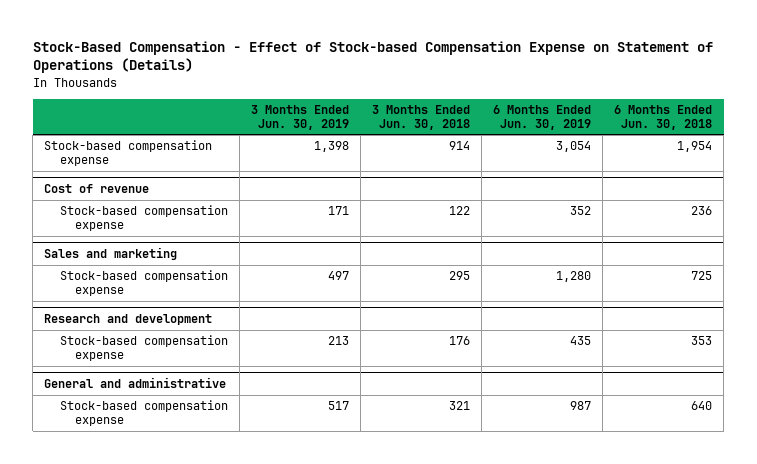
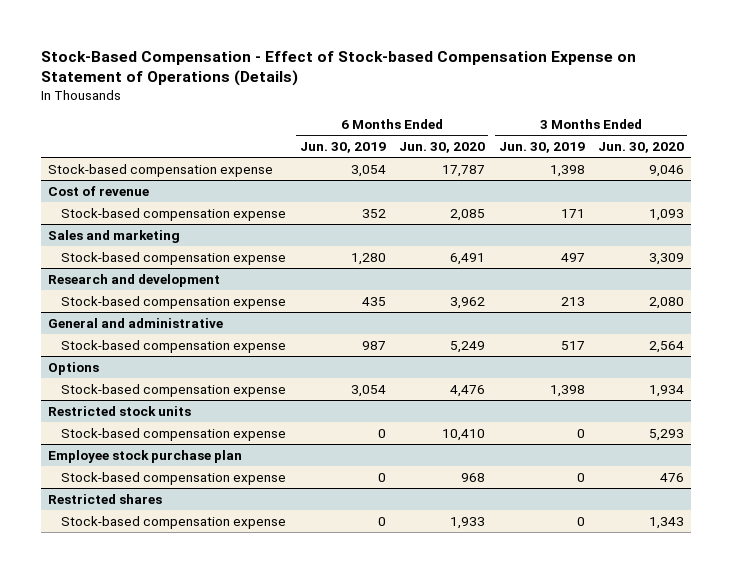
- | 3 Months Ended Jun. 30, 2019 | 3 Months Ended Jun. 30, 2018 | 6 Months Ended Jun. 30, 2019 | 6 Months Ended Jun. 30, 2018
+ | 6 Months Ended Jun. 30, 2019 | 6 Months Ended Jun. 30, 2020 | 3 Months Ended Jun. 30, 2019 | 3 Months Ended Jun. 30, 2020
+ Options
+ Stock-based compensation expense | 3,054 | 4,476 | 1,398 | 1,934
+ Restricted stock units
+ Stock-based compensation expense | 0 | 10,410 | 0 | 5,293
+ Employee stock purchase plan
+ Stock-based compensation expense | 0 | 968 | 0 | 476
+ Restricted shares
+ Stock-based compensation expense | 0 | 1,933 | 0 | 1,343

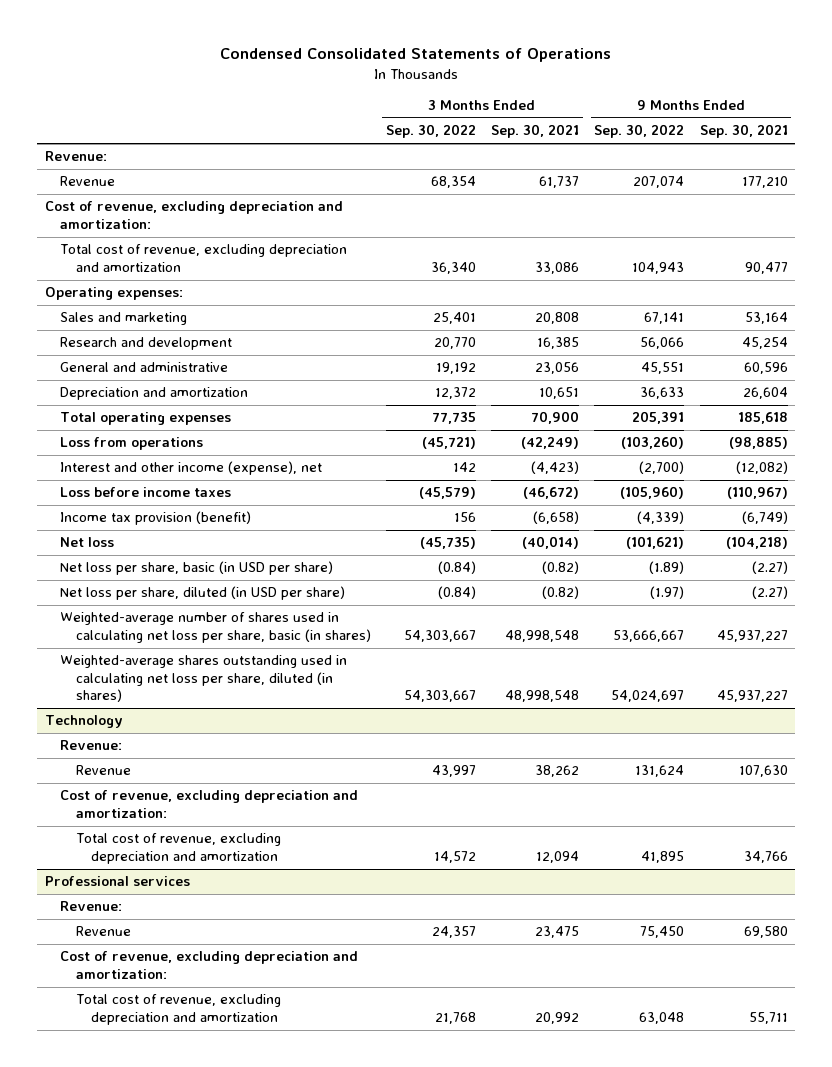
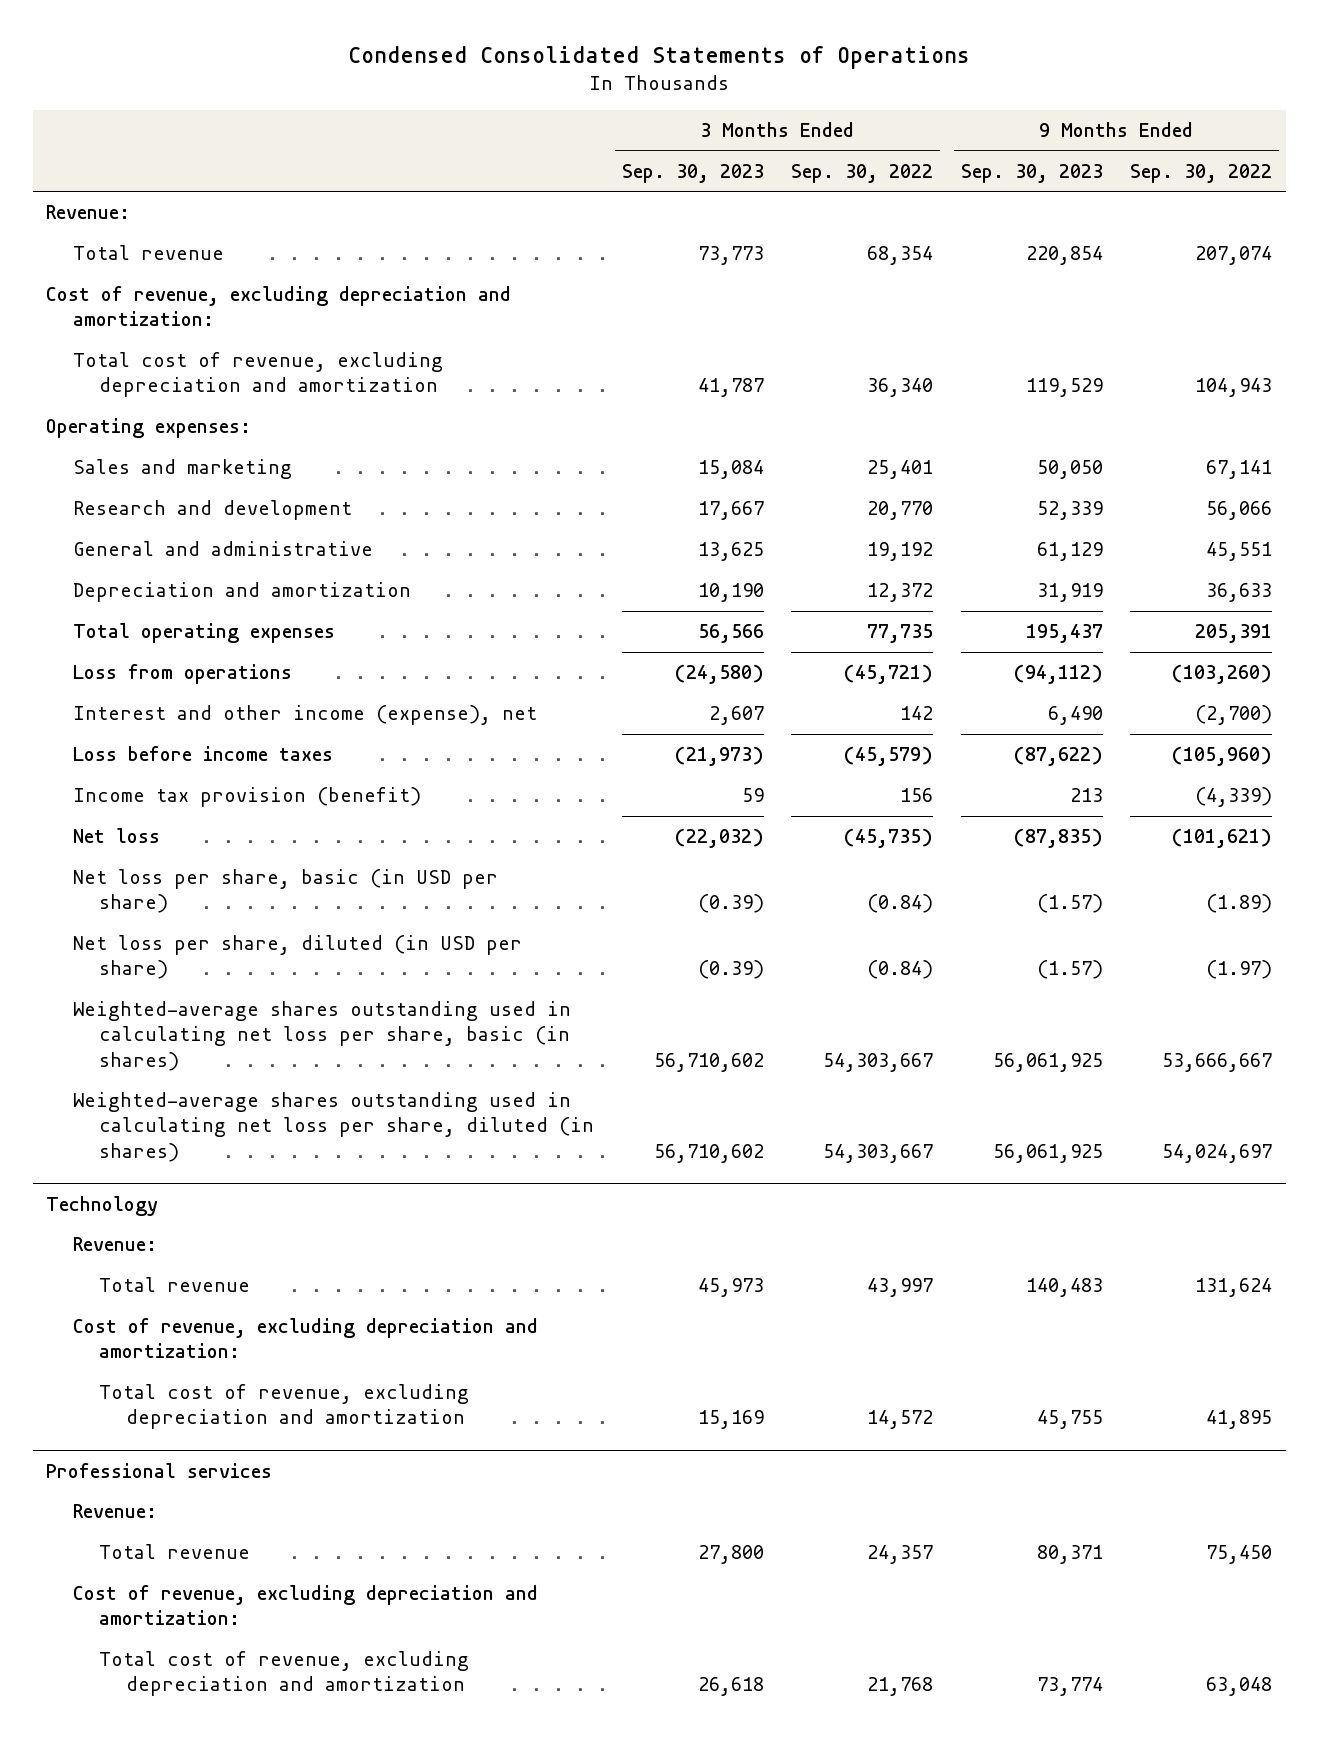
- | 3 Months Ended Sep. 30, 2022 | 3 Months Ended Sep. 30, 2021 | 9 Months Ended Sep. 30, 2022 | 9 Months Ended Sep. 30, 2021
+ | 3 Months Ended Sep. 30, 2023 | 3 Months Ended Sep. 30, 2022 | 9 Months Ended Sep. 30, 2023 | 9 Months Ended Sep. 30, 2022
- Revenue | 68,354 | 61,737 | 207,074 | 177,210
+ Total revenue | 73,773 | 68,354 | 220,854 | 207,074
- Weighted-average number of shares used in calculating net loss per share, basic (in shares) | 54,303,667 | 48,998,548 | 53,666,667 | 45,937,227
+ Weighted-average shares outstanding used in calculating net loss per share, basic (in shares) | 56,710,602 | 54,303,667 | 56,061,925 | 53,666,667
@ Technology
- Revenue | 43,997 | 38,262 | 131,624 | 107,630
+ Total revenue | 45,973 | 43,997 | 140,483 | 131,624
@ Professional services
- Revenue | 24,357 | 23,475 | 75,450 | 69,580
+ Total revenue | 27,800 | 24,357 | 80,371 | 75,450

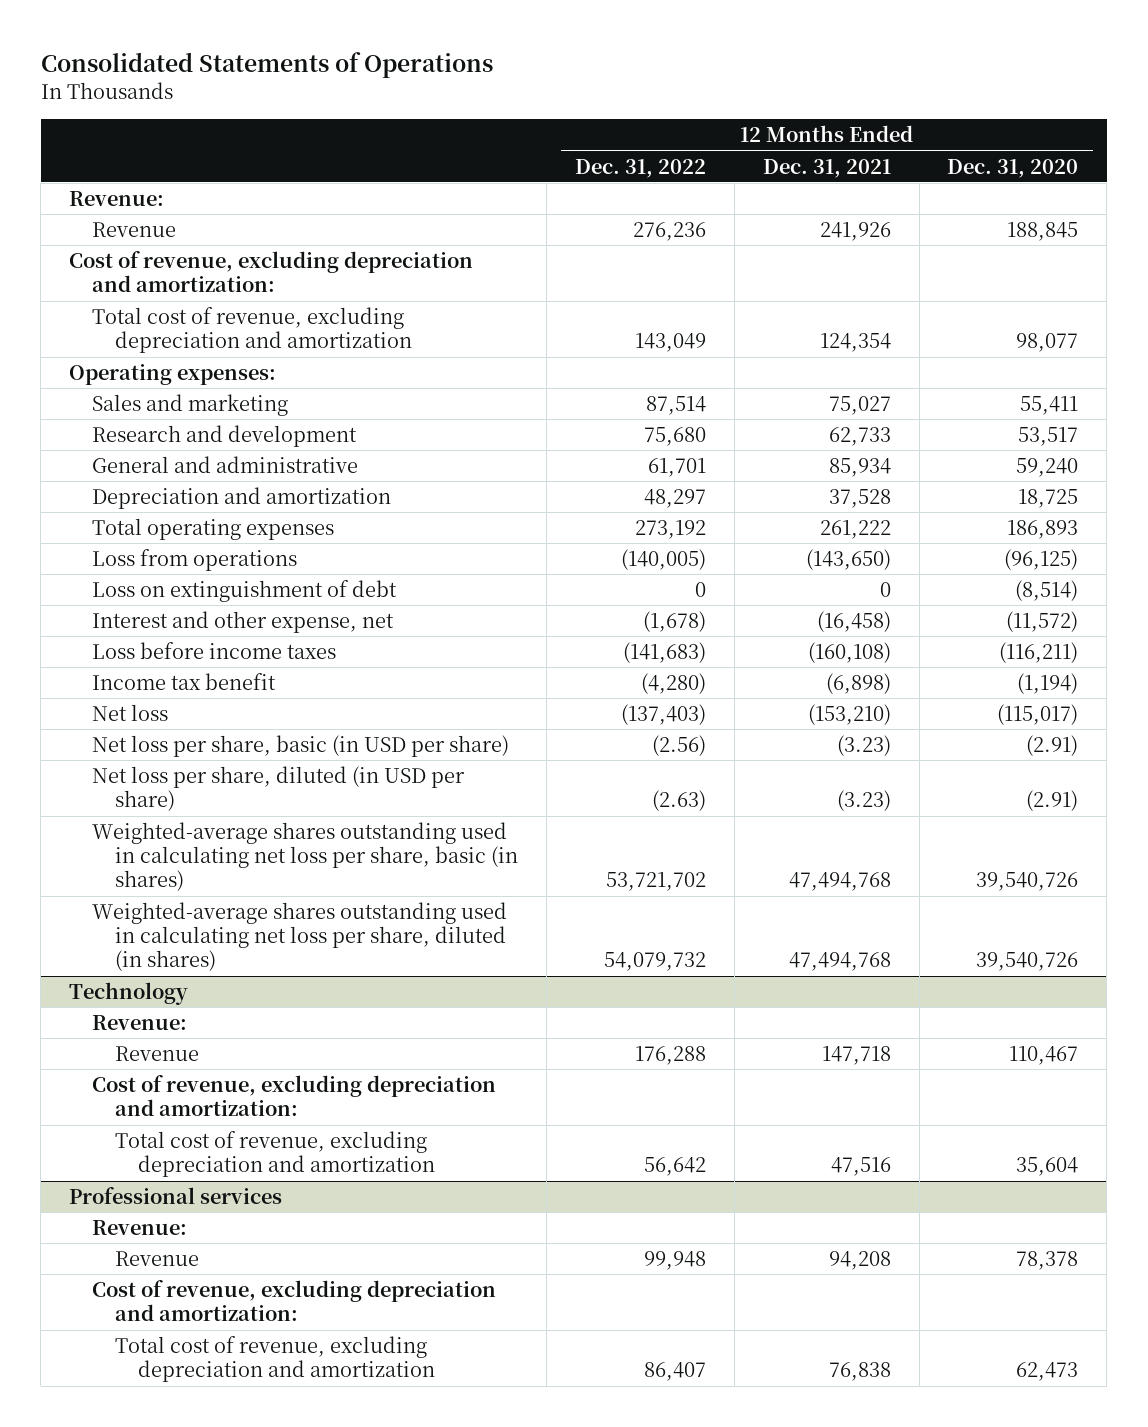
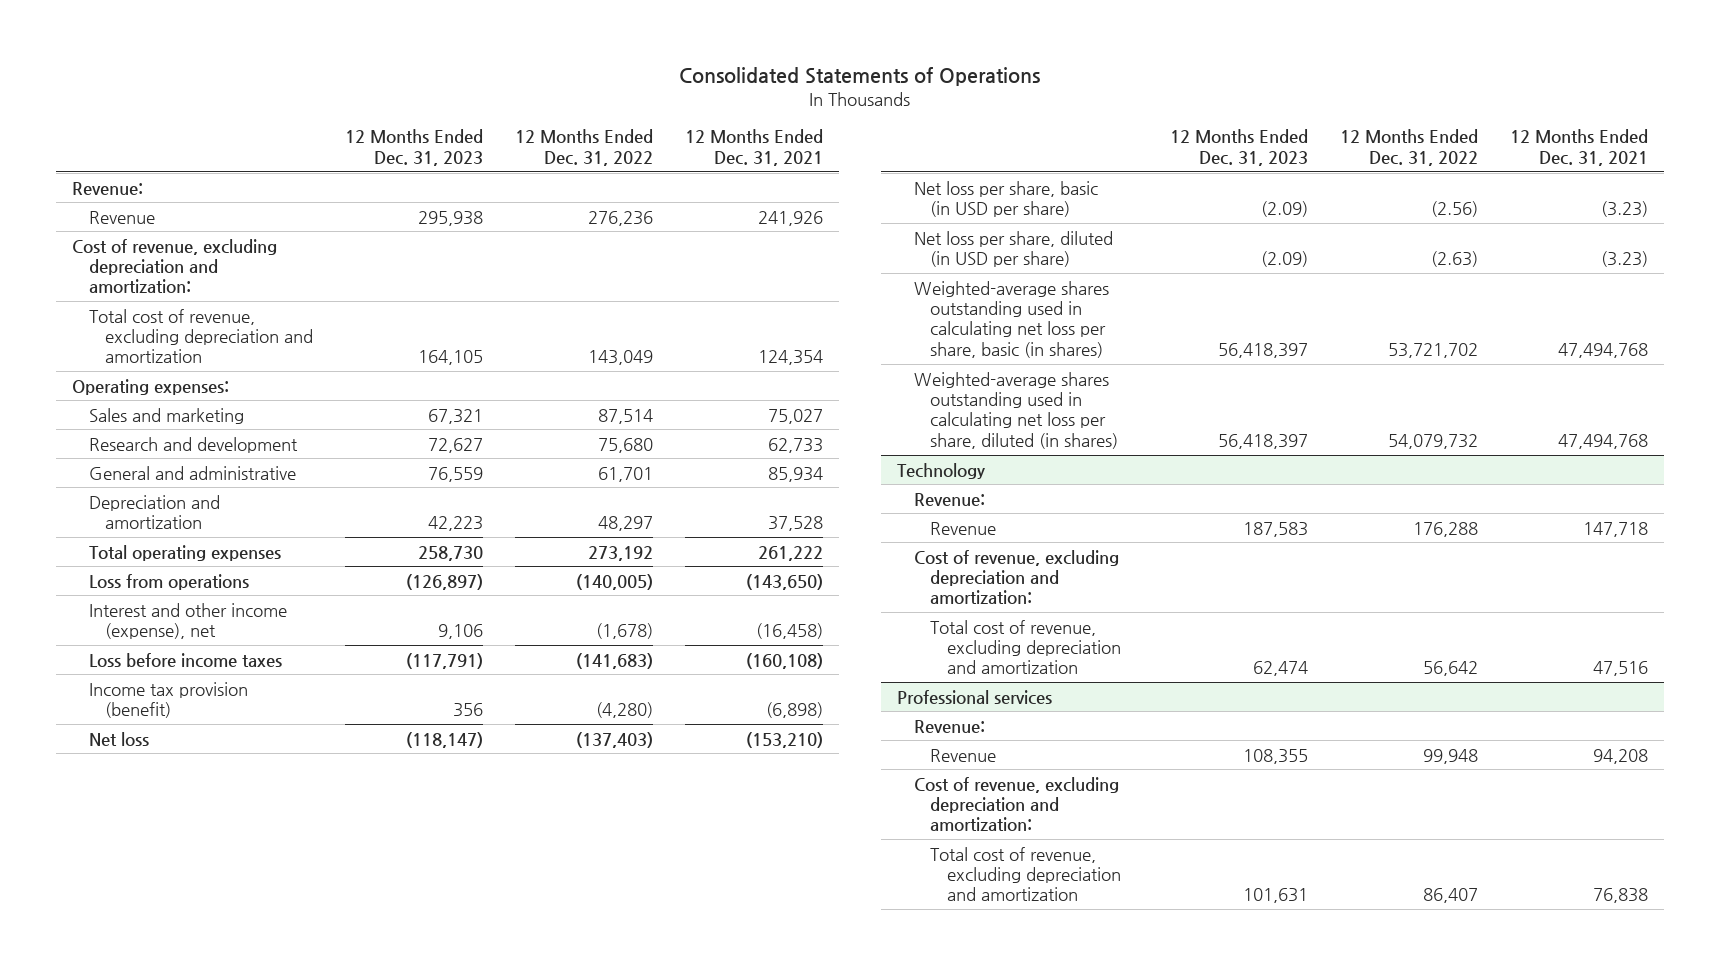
- | 12 Months Ended Dec. 31, 2022 | 12 Months Ended Dec. 31, 2021 | 12 Months Ended Dec. 31, 2020
+ | 12 Months Ended Dec. 31, 2023 | 12 Months Ended Dec. 31, 2022 | 12 Months Ended Dec. 31, 2021
- Loss on extinguishment of debt | 0 | 0 | (8,514)
- Interest and other expense, net | (1,678) | (16,458) | (11,572)
+ Interest and other income (expense), net | 9,106 | (1,678) | (16,458)
- Income tax benefit | (4,280) | (6,898) | (1,194)
+ Income tax provision (benefit) | 356 | (4,280) | (6,898)

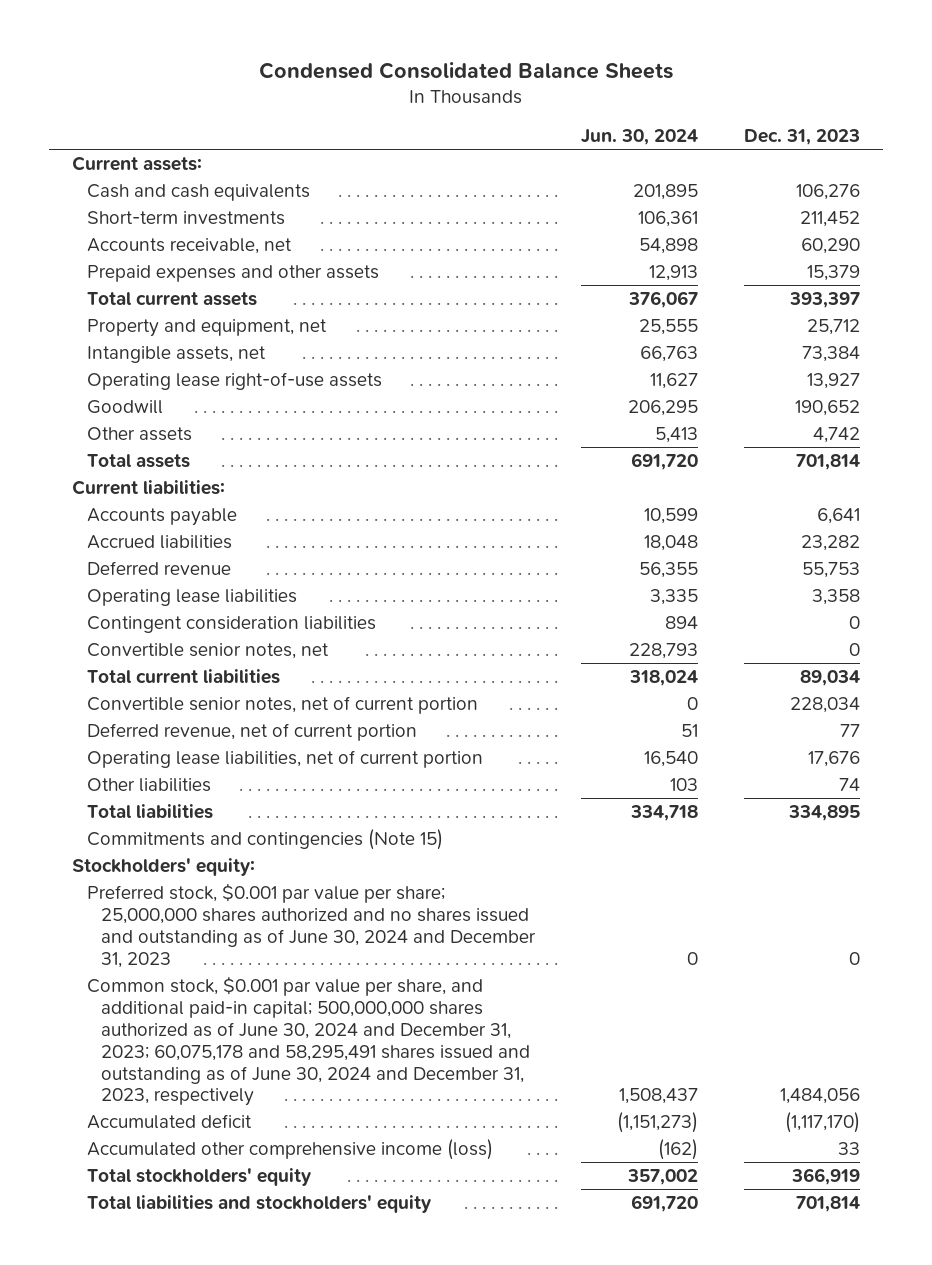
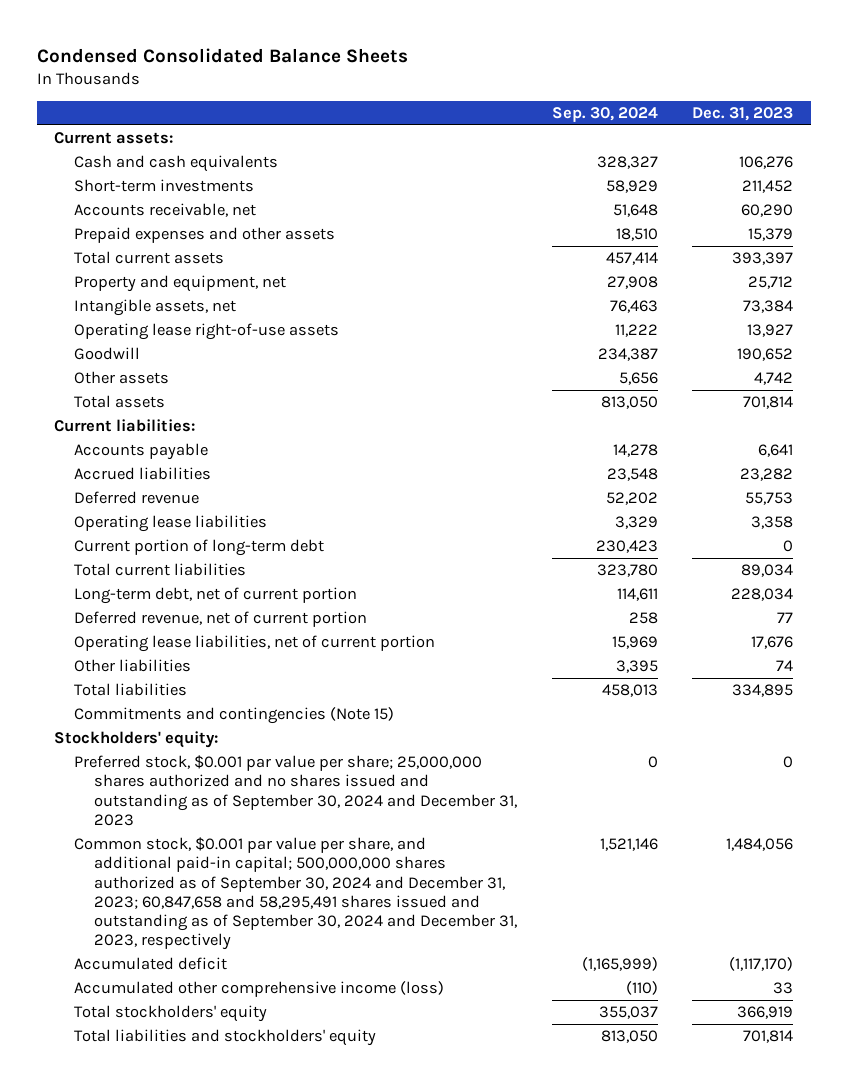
- | Jun. 30, 2024 | Dec. 31, 2023
+ | Sep. 30, 2024 | Dec. 31, 2023
- Contingent consideration liabilities | 894 | 0
- Convertible senior notes, net | 228,793 | 0
+ Current portion of long-term debt | 230,423 | 0
- Convertible senior notes, net of current portion | 0 | 228,034
+ Long-term debt, net of current portion | 114,611 | 228,034
- Preferred stock, $0.001 par value per share; 25,000,000 shares authorized and no shares issued and outstanding as of June 30, 2024 and December 31, 2023 | 0 | 0
- Common stock, $0.001 par value per share, and additional paid-in capital; 500,000,000 shares authorized as of June 30, 2024 and December 31, 2023; 60,075,178 and 58,295,491 shares issued and outstanding as of June 30, 2024 and December 31, 2023, respectively | 1,508,437 | 1,484,056
+ Preferred stock, $0.001 par value per share; 25,000,000 shares authorized and no shares issued and outstanding as of September 30, 2024 and December 31, 2023 | 0 | 0
+ Common stock, $0.001 par value per share, and additional paid-in capital; 500,000,000 shares authorized as of September 30, 2024 and December 31, 2023; 60,847,658 and 58,295,491 shares issued and outstanding as of September 30, 2024 and December 31, 2023, respectively | 1,521,146 | 1,484,056

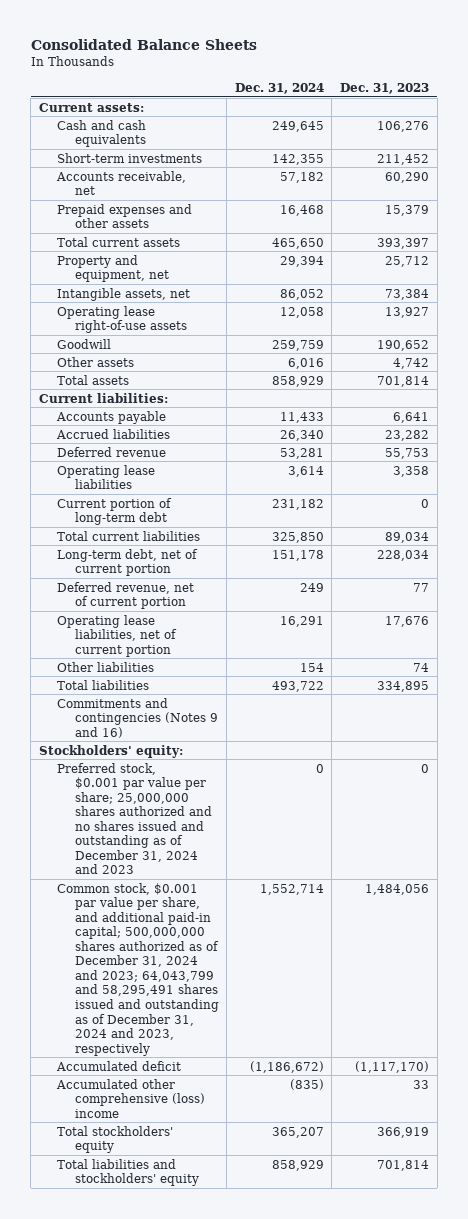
- Condensed Consolidated Balance Sheets
+ Consolidated Balance Sheets
- | Sep. 30, 2024 | Dec. 31, 2023
+ | Dec. 31, 2024 | Dec. 31, 2023
- Commitments and contingencies (Note 15)
+ Commitments and contingencies (Notes 9 and 16)
- Preferred stock, $0.001 par value per share; 25,000,000 shares authorized and no shares issued and outstanding as of September 30, 2024 and December 31, 2023 | 0 | 0
- Common stock, $0.001 par value per share, and additional paid-in capital; 500,000,000 shares authorized as of September 30, 2024 and December 31, 2023; 60,847,658 and 58,295,491 shares issued and outstanding as of September 30, 2024 and December 31, 2023, respectively | 1,521,146 | 1,484,056
+ Preferred stock, $0.001 par value per share; 25,000,000 shares authorized and no shares issued and outstanding as of December 31, 2024 and 2023 | 0 | 0
+ Common stock, $0.001 par value per share, and additional paid-in capital; 500,000,000 shares authorized as of December 31, 2024 and 2023; 64,043,799 and 58,295,491 shares issued and outstanding as of December 31, 2024 and 2023, respectively | 1,552,714 | 1,484,056
- Accumulated other comprehensive income (loss) | (110) | 33
+ Accumulated other comprehensive (loss) income | (835) | 33

